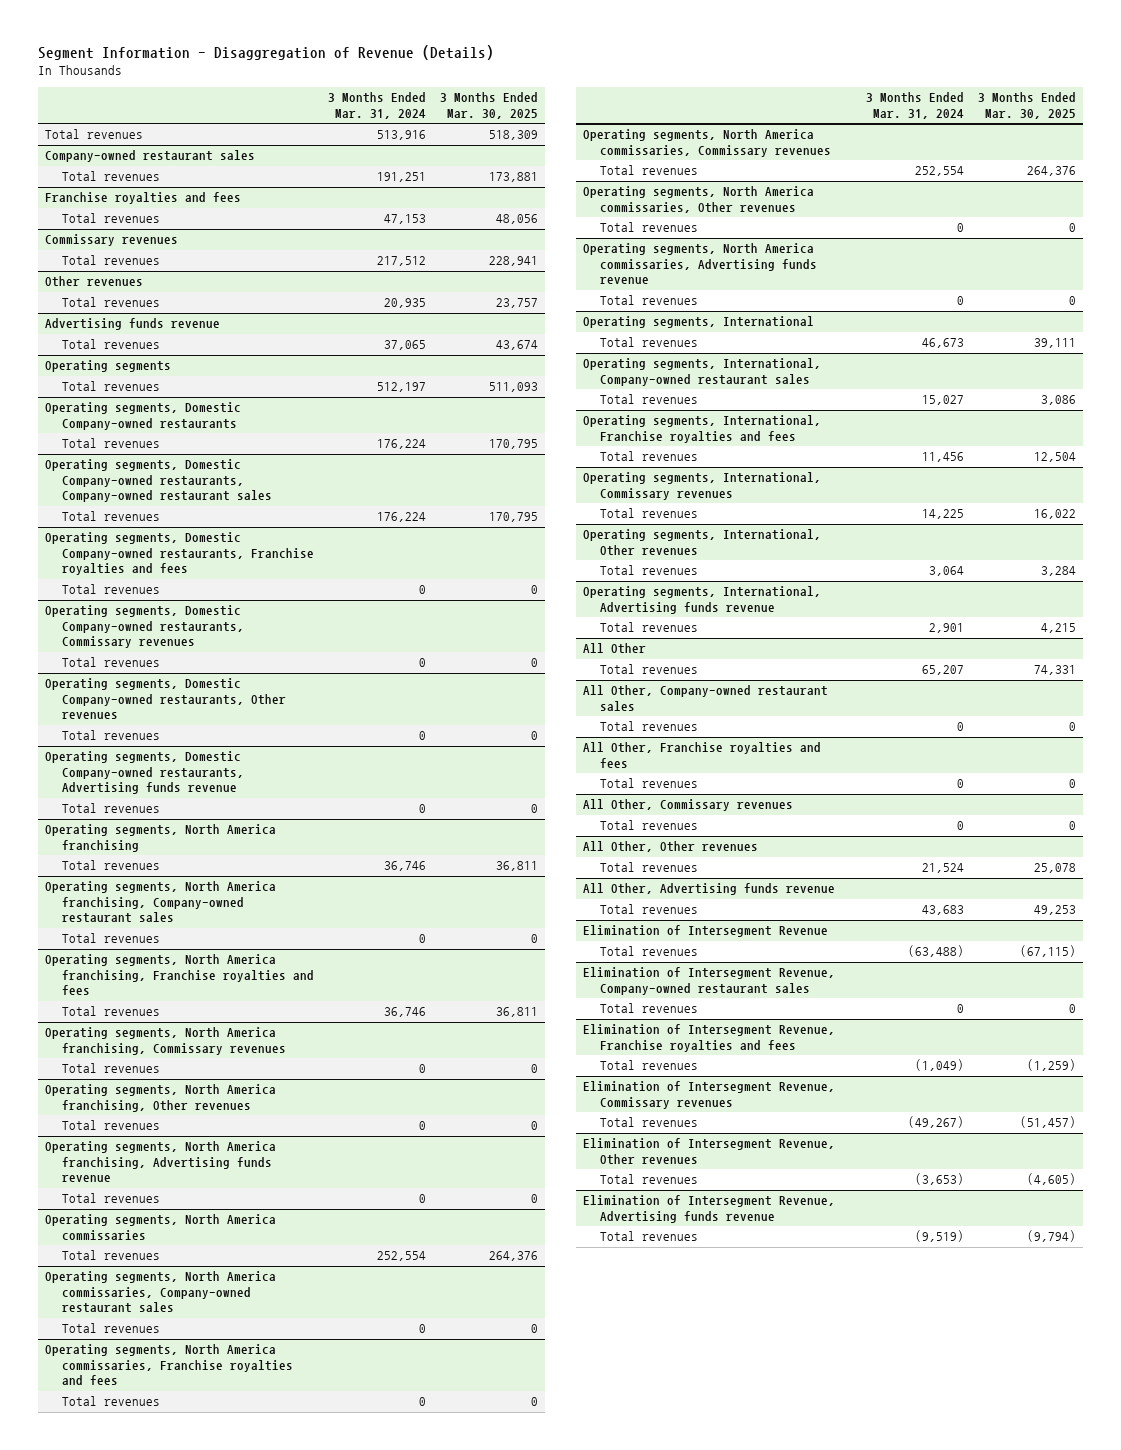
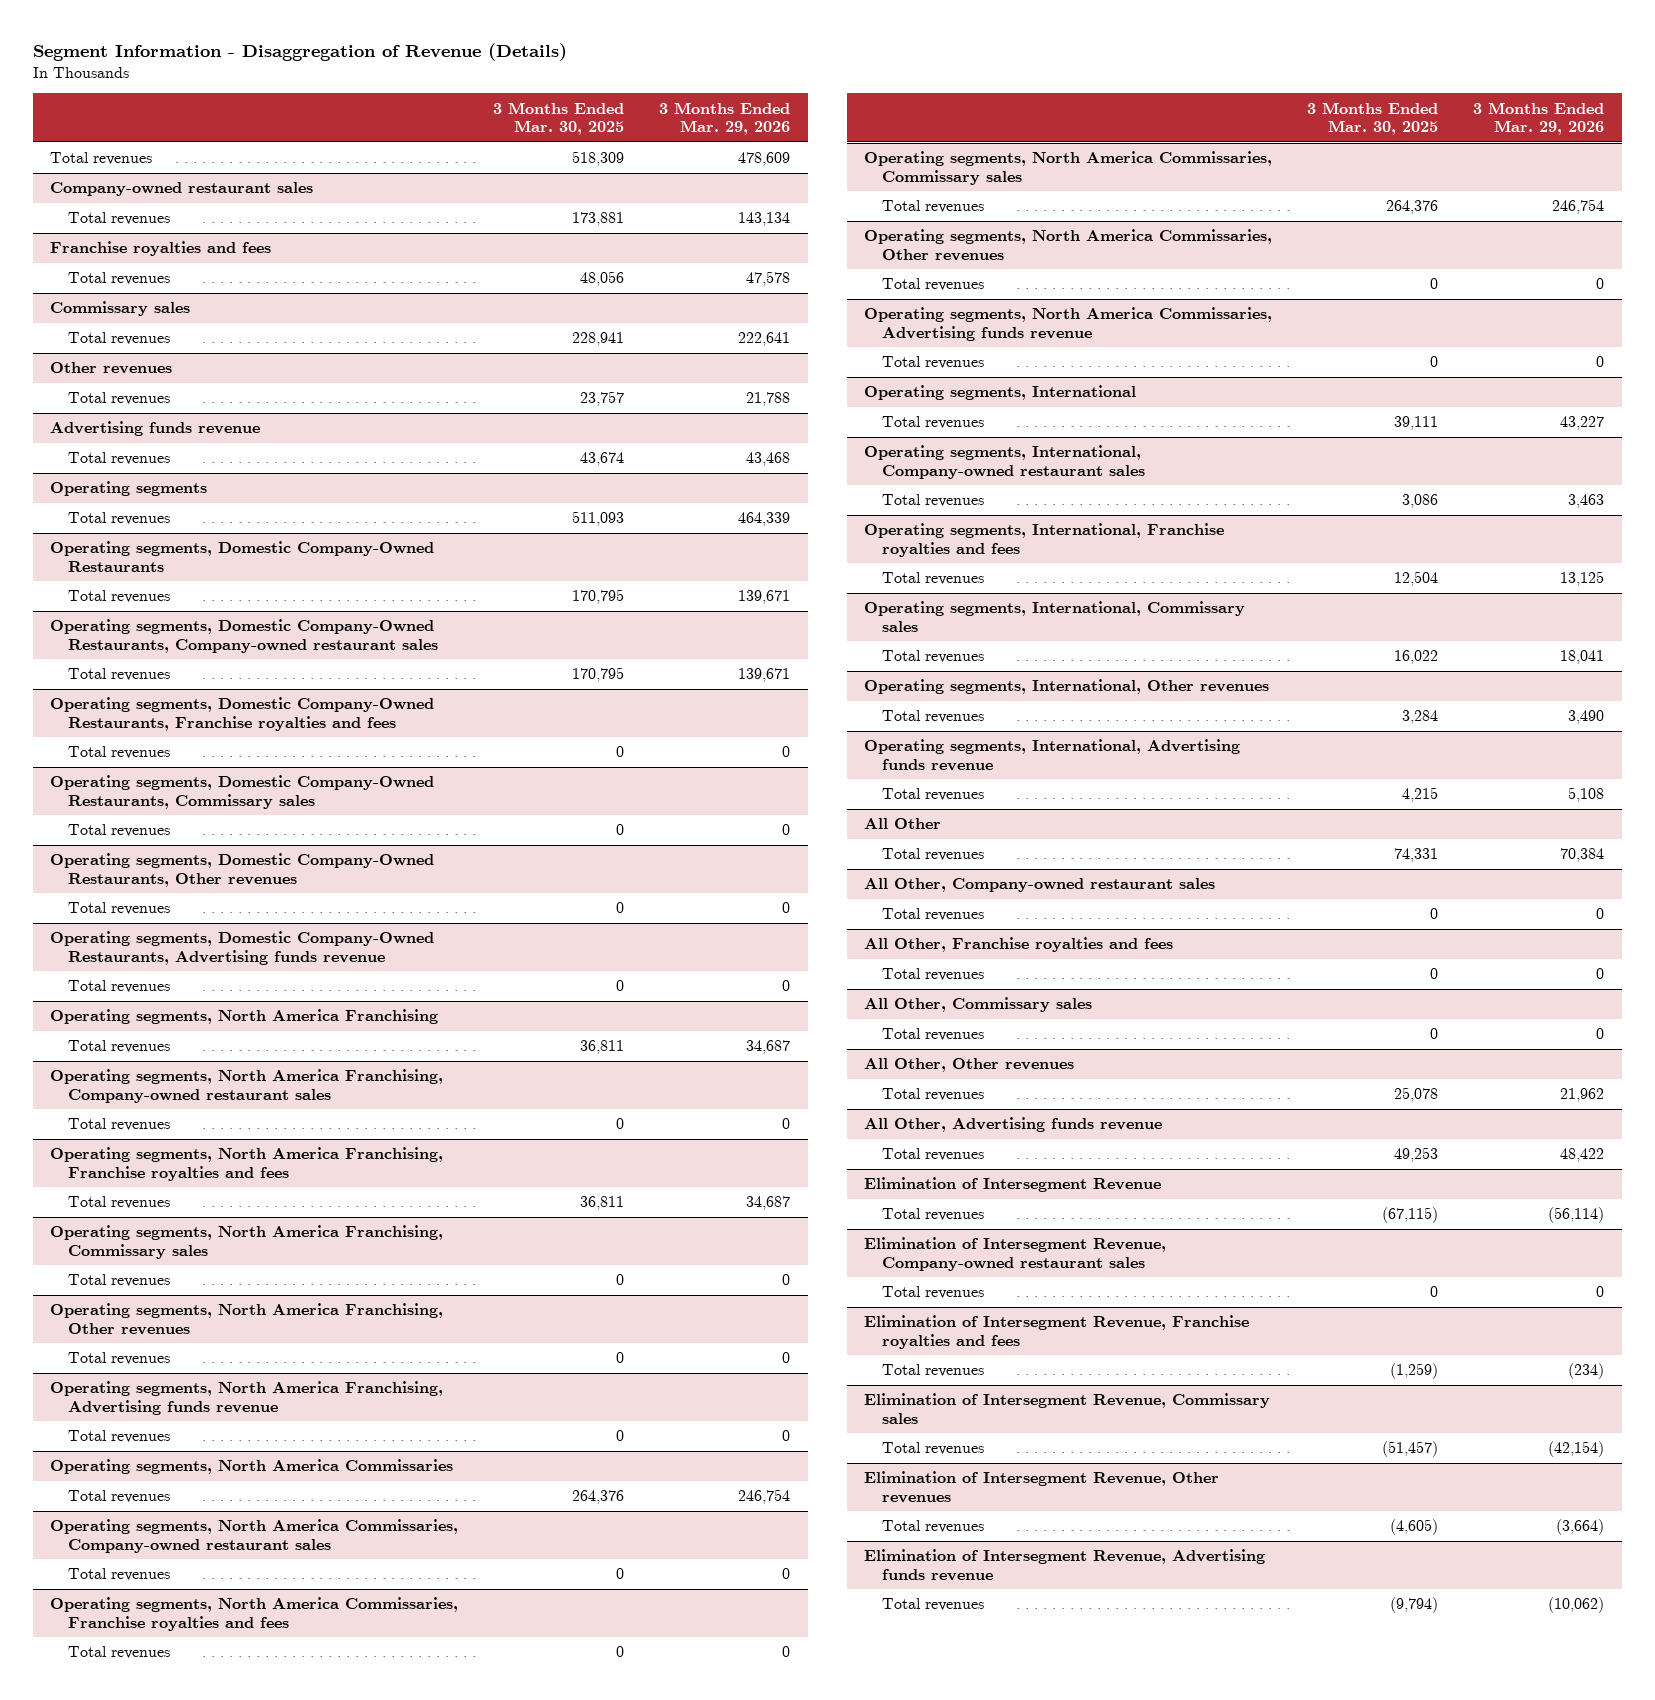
- | 3 Months Ended Mar. 31, 2024 | 3 Months Ended Mar. 30, 2025
+ | 3 Months Ended Mar. 30, 2025 | 3 Months Ended Mar. 29, 2026
- Commissary revenues
+ Commissary sales
- Operating segments, Domestic Company-owned restaurants
+ Operating segments, Domestic Company-Owned Restaurants
- Operating segments, Domestic Company-owned restaurants, Company-owned restaurant sales
+ Operating segments, Domestic Company-Owned Restaurants, Company-owned restaurant sales
- Operating segments, Domestic Company-owned restaurants, Franchise royalties and fees
+ Operating segments, Domestic Company-Owned Restaurants, Franchise royalties and fees
- Operating segments, Domestic Company-owned restaurants, Commissary revenues
+ Operating segments, Domestic Company-Owned Restaurants, Commissary sales
- Operating segments, Domestic Company-owned restaurants, Other revenues
+ Operating segments, Domestic Company-Owned Restaurants, Other revenues
- Operating segments, Domestic Company-owned restaurants, Advertising funds revenue
+ Operating segments, Domestic Company-Owned Restaurants, Advertising funds revenue
- Operating segments, North America franchising
+ Operating segments, North America Franchising
- Operating segments, North America franchising, Company-owned restaurant sales
+ Operating segments, North America Franchising, Company-owned restaurant sales
- Operating segments, North America franchising, Franchise royalties and fees
+ Operating segments, North America Franchising, Franchise royalties and fees
- Operating segments, North America franchising, Commissary revenues
+ Operating segments, North America Franchising, Commissary sales
- Operating segments, North America franchising, Other revenues
+ Operating segments, North America Franchising, Other revenues
- Operating segments, North America franchising, Advertising funds revenue
+ Operating segments, North America Franchising, Advertising funds revenue
- Operating segments, North America commissaries
+ Operating segments, North America Commissaries
- Operating segments, North America commissaries, Company-owned restaurant sales
+ Operating segments, North America Commissaries, Company-owned restaurant sales
- Operating segments, North America commissaries, Franchise royalties and fees
+ Operating segments, North America Commissaries, Franchise royalties and fees
- Operating segments, North America commissaries, Commissary revenues
+ Operating segments, North America Commissaries, Commissary sales
- Operating segments, North America commissaries, Other revenues
+ Operating segments, North America Commissaries, Other revenues
- Operating segments, North America commissaries, Advertising funds revenue
+ Operating segments, North America Commissaries, Advertising funds revenue
- Operating segments, International, Commissary revenues
+ Operating segments, International, Commissary sales
- All Other, Commissary revenues
+ All Other, Commissary sales
- Elimination of Intersegment Revenue, Commissary revenues
+ Elimination of Intersegment Revenue, Commissary sales

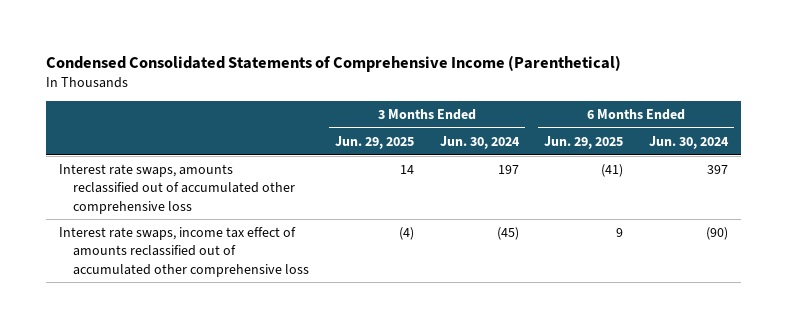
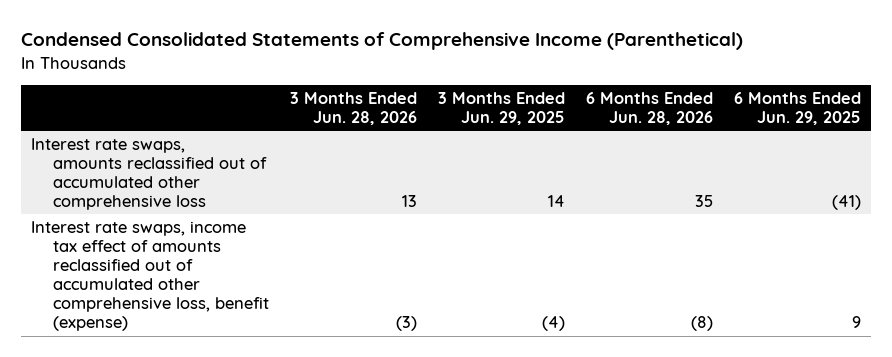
- | 3 Months Ended Jun. 29, 2025 | 3 Months Ended Jun. 30, 2024 | 6 Months Ended Jun. 29, 2025 | 6 Months Ended Jun. 30, 2024
+ | 3 Months Ended Jun. 28, 2026 | 3 Months Ended Jun. 29, 2025 | 6 Months Ended Jun. 28, 2026 | 6 Months Ended Jun. 29, 2025
- Interest rate swaps, income tax effect of amounts reclassified out of accumulated other comprehensive loss | (4) | (45) | 9 | (90)
+ Interest rate swaps, income tax effect of amounts reclassified out of accumulated other comprehensive loss, benefit (expense) | (3) | (4) | (8) | 9

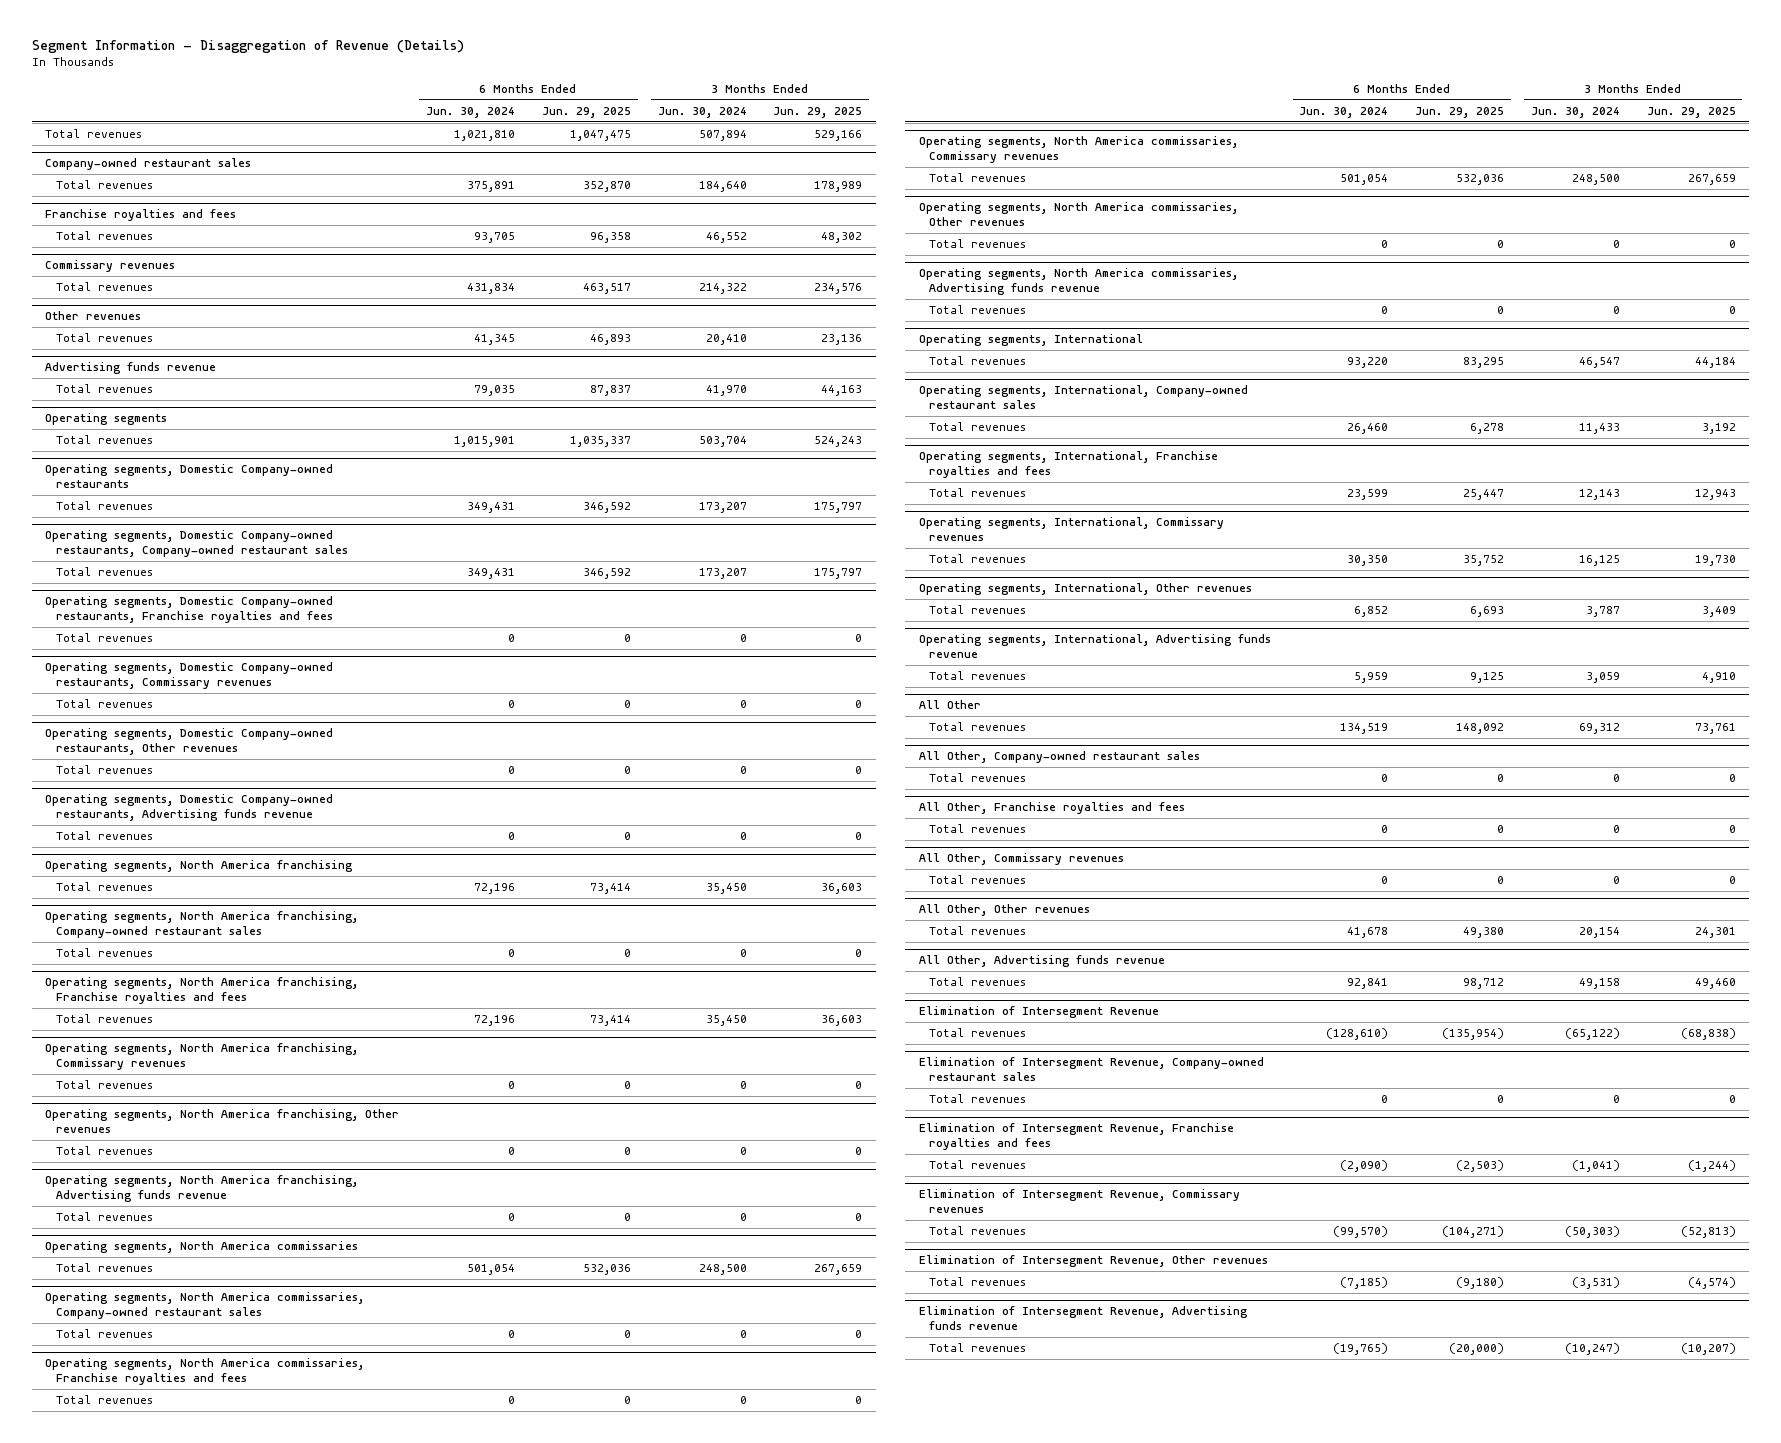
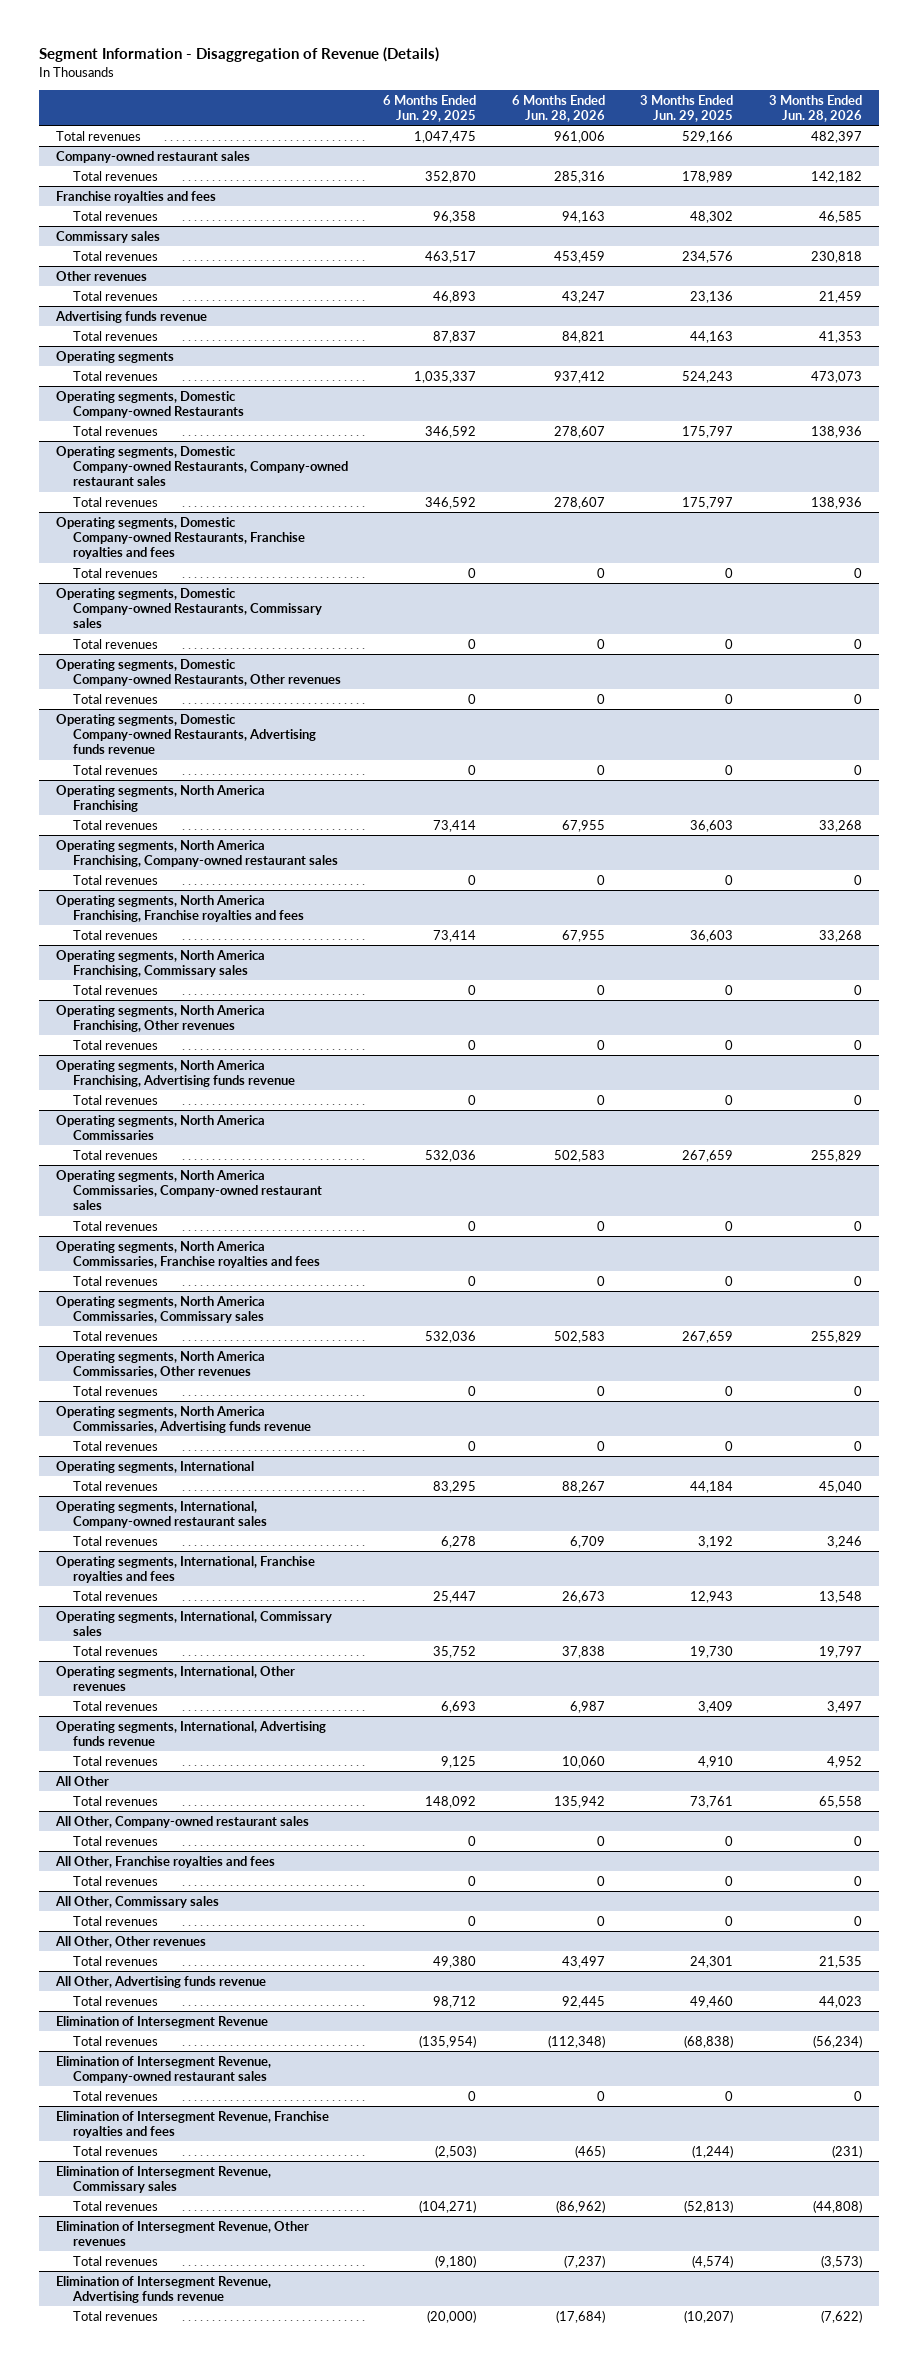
- | 6 Months Ended Jun. 30, 2024 | 6 Months Ended Jun. 29, 2025 | 3 Months Ended Jun. 30, 2024 | 3 Months Ended Jun. 29, 2025
+ | 6 Months Ended Jun. 29, 2025 | 6 Months Ended Jun. 28, 2026 | 3 Months Ended Jun. 29, 2025 | 3 Months Ended Jun. 28, 2026
- Commissary revenues
+ Commissary sales
- Operating segments, Domestic Company-owned restaurants
+ Operating segments, Domestic Company-owned Restaurants
- Operating segments, Domestic Company-owned restaurants, Company-owned restaurant sales
+ Operating segments, Domestic Company-owned Restaurants, Company-owned restaurant sales
- Operating segments, Domestic Company-owned restaurants, Franchise royalties and fees
+ Operating segments, Domestic Company-owned Restaurants, Franchise royalties and fees
- Operating segments, Domestic Company-owned restaurants, Commissary revenues
+ Operating segments, Domestic Company-owned Restaurants, Commissary sales
- Operating segments, Domestic Company-owned restaurants, Other revenues
+ Operating segments, Domestic Company-owned Restaurants, Other revenues
- Operating segments, Domestic Company-owned restaurants, Advertising funds revenue
+ Operating segments, Domestic Company-owned Restaurants, Advertising funds revenue
- Operating segments, North America franchising
+ Operating segments, North America Franchising
- Operating segments, North America franchising, Company-owned restaurant sales
+ Operating segments, North America Franchising, Company-owned restaurant sales
- Operating segments, North America franchising, Franchise royalties and fees
+ Operating segments, North America Franchising, Franchise royalties and fees
- Operating segments, North America franchising, Commissary revenues
+ Operating segments, North America Franchising, Commissary sales
- Operating segments, North America franchising, Other revenues
+ Operating segments, North America Franchising, Other revenues
- Operating segments, North America franchising, Advertising funds revenue
+ Operating segments, North America Franchising, Advertising funds revenue
- Operating segments, North America commissaries
+ Operating segments, North America Commissaries
- Operating segments, North America commissaries, Company-owned restaurant sales
+ Operating segments, North America Commissaries, Company-owned restaurant sales
- Operating segments, North America commissaries, Franchise royalties and fees
+ Operating segments, North America Commissaries, Franchise royalties and fees
- Operating segments, North America commissaries, Commissary revenues
+ Operating segments, North America Commissaries, Commissary sales
- Operating segments, North America commissaries, Other revenues
+ Operating segments, North America Commissaries, Other revenues
- Operating segments, North America commissaries, Advertising funds revenue
+ Operating segments, North America Commissaries, Advertising funds revenue
- Operating segments, International, Commissary revenues
+ Operating segments, International, Commissary sales
- All Other, Commissary revenues
+ All Other, Commissary sales
- Elimination of Intersegment Revenue, Commissary revenues
+ Elimination of Intersegment Revenue, Commissary sales

